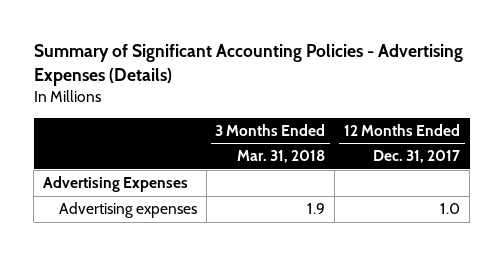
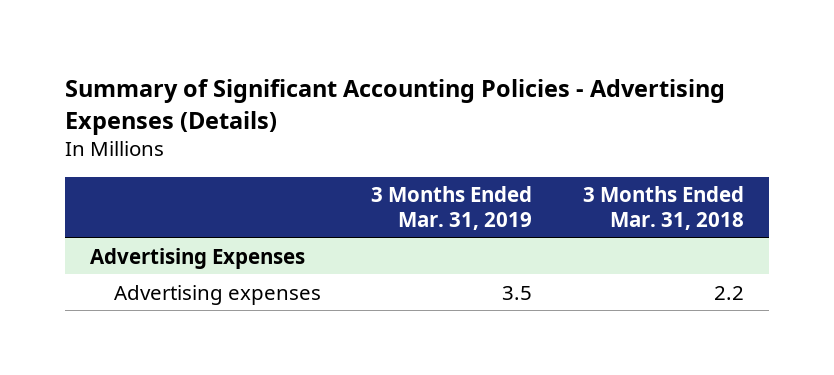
- | 3 Months Ended Mar. 31, 2018 | 12 Months Ended Dec. 31, 2017
+ | 3 Months Ended Mar. 31, 2019 | 3 Months Ended Mar. 31, 2018
- Advertising expenses | 1.9 | 1.0
+ Advertising expenses | 3.5 | 2.2

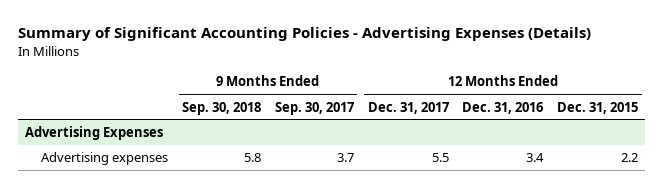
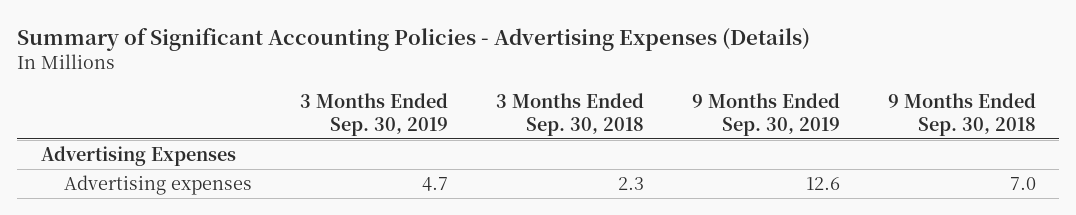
- | 9 Months Ended Sep. 30, 2018 | 9 Months Ended Sep. 30, 2017 | 12 Months Ended Dec. 31, 2017 | 12 Months Ended Dec. 31, 2016 | 12 Months Ended Dec. 31, 2015
+ | 3 Months Ended Sep. 30, 2019 | 3 Months Ended Sep. 30, 2018 | 9 Months Ended Sep. 30, 2019 | 9 Months Ended Sep. 30, 2018
- Advertising expenses | 5.8 | 3.7 | 5.5 | 3.4 | 2.2
+ Advertising expenses | 4.7 | 2.3 | 12.6 | 7.0

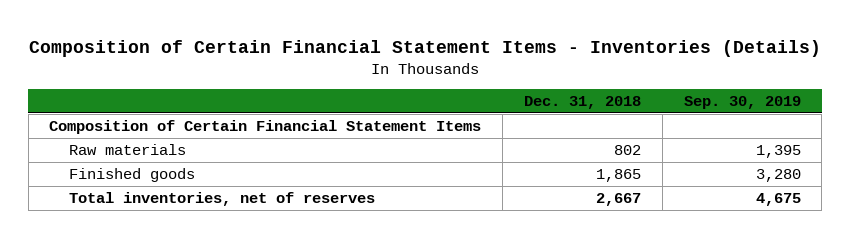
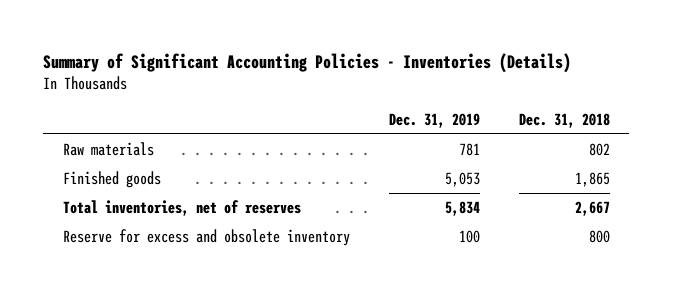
- Composition of Certain Financial Statement Items - Inventories (Details)
+ Summary of Significant Accounting Policies - Inventories (Details)
- | Dec. 31, 2018 | Sep. 30, 2019
+ | Dec. 31, 2019 | Dec. 31, 2018
- Composition of Certain Financial Statement Items
+ Reserve for excess and obsolete inventory | 100 | 800

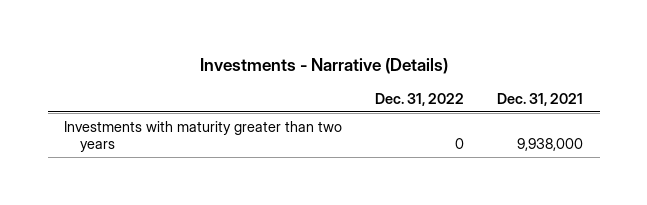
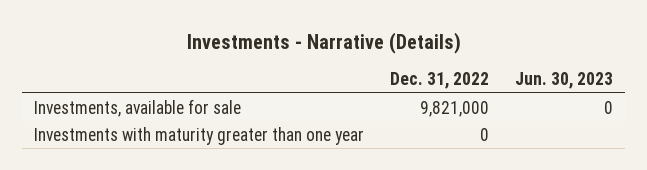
- | Dec. 31, 2022 | Dec. 31, 2021
+ | Dec. 31, 2022 | Jun. 30, 2023
- Investments with maturity greater than two years | 0 | 9,938,000
+ Investments, available for sale | 9,821,000 | 0
+ Investments with maturity greater than one year | 0 |

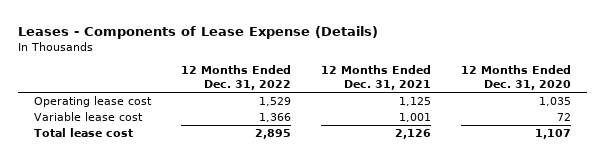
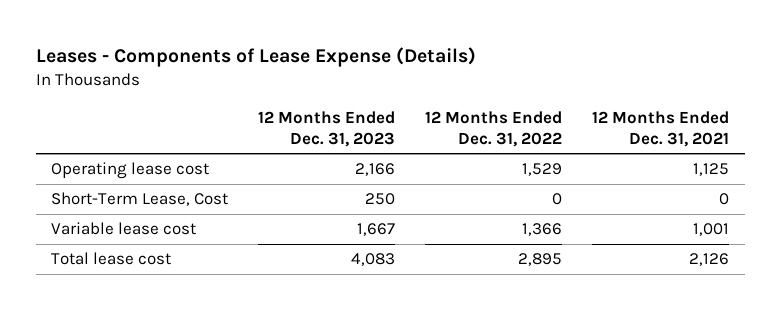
- | 12 Months Ended Dec. 31, 2022 | 12 Months Ended Dec. 31, 2021 | 12 Months Ended Dec. 31, 2020
+ | 12 Months Ended Dec. 31, 2023 | 12 Months Ended Dec. 31, 2022 | 12 Months Ended Dec. 31, 2021
+ Short-Term Lease, Cost | 250 | 0 | 0

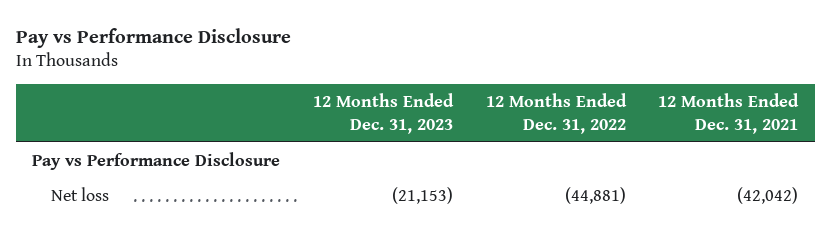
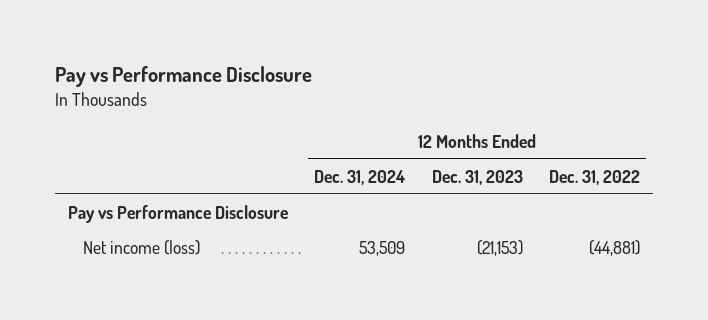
- | 12 Months Ended Dec. 31, 2023 | 12 Months Ended Dec. 31, 2022 | 12 Months Ended Dec. 31, 2021
+ | 12 Months Ended Dec. 31, 2024 | 12 Months Ended Dec. 31, 2023 | 12 Months Ended Dec. 31, 2022
- Net loss | (21,153) | (44,881) | (42,042)
+ Net income (loss) | 53,509 | (21,153) | (44,881)

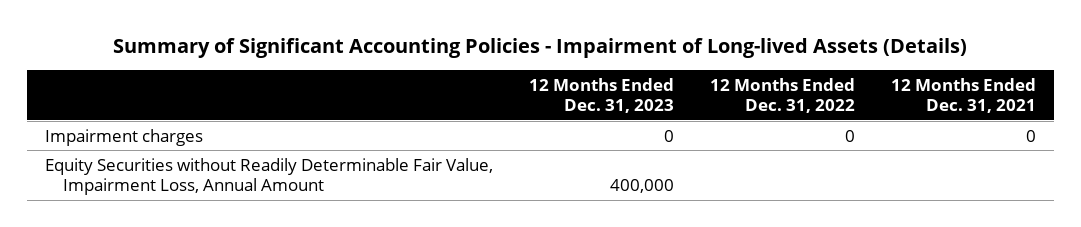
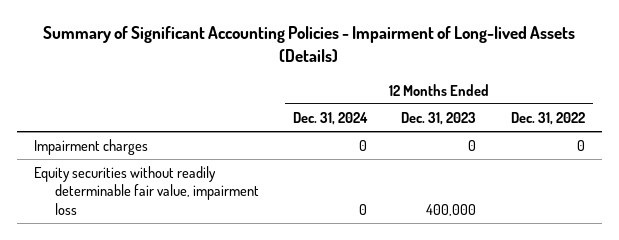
- | 12 Months Ended Dec. 31, 2023 | 12 Months Ended Dec. 31, 2022 | 12 Months Ended Dec. 31, 2021
+ | 12 Months Ended Dec. 31, 2024 | 12 Months Ended Dec. 31, 2023 | 12 Months Ended Dec. 31, 2022
- Equity Securities without Readily Determinable Fair Value, Impairment Loss, Annual Amount | 400,000 | |
+ Equity securities without readily determinable fair value, impairment loss | 0 | 400,000 |

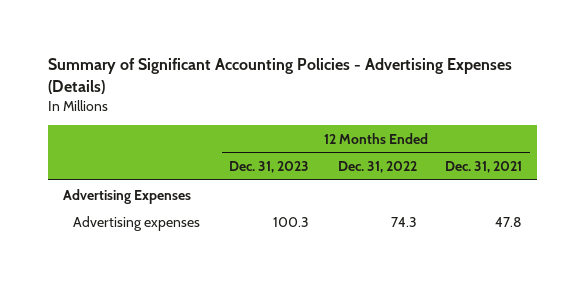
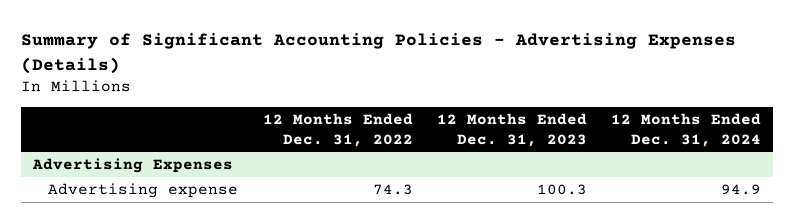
- | 12 Months Ended Dec. 31, 2023 | 12 Months Ended Dec. 31, 2022 | 12 Months Ended Dec. 31, 2021
+ | 12 Months Ended Dec. 31, 2022 | 12 Months Ended Dec. 31, 2023 | 12 Months Ended Dec. 31, 2024
- Advertising expenses | 100.3 | 74.3 | 47.8
+ Advertising expense | 74.3 | 100.3 | 94.9

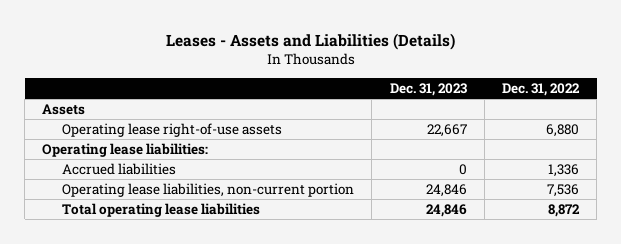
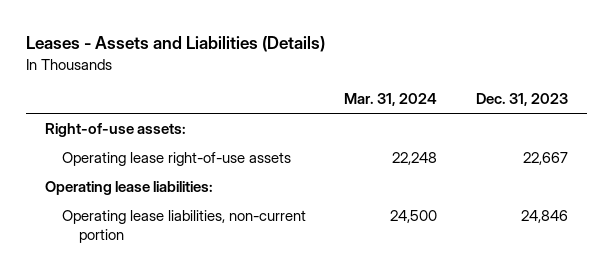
- | Dec. 31, 2023 | Dec. 31, 2022
+ | Mar. 31, 2024 | Dec. 31, 2023
- Assets
+ Right-of-use assets:
- Accrued liabilities | 0 | 1,336
- Total operating lease liabilities | 24,846 | 8,872

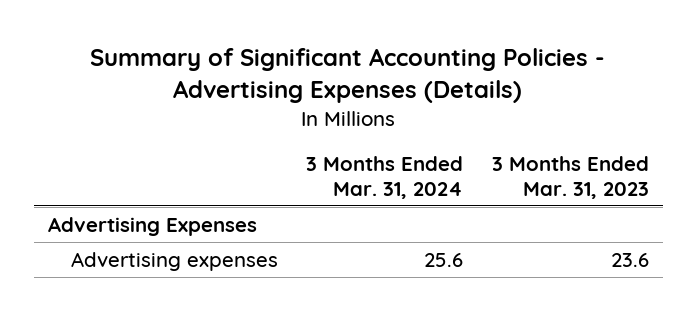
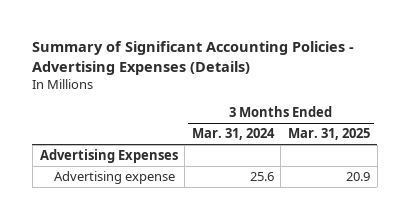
- | 3 Months Ended Mar. 31, 2024 | 3 Months Ended Mar. 31, 2023
+ | 3 Months Ended Mar. 31, 2024 | 3 Months Ended Mar. 31, 2025
- Advertising expenses | 25.6 | 23.6
+ Advertising expense | 25.6 | 20.9

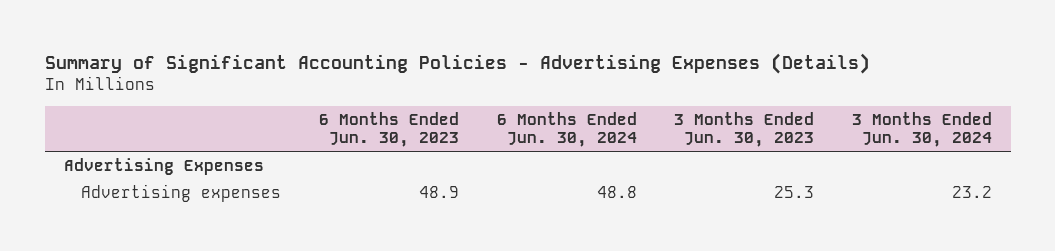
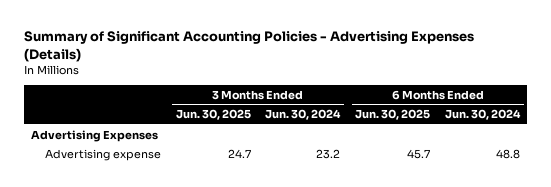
- | 6 Months Ended Jun. 30, 2023 | 6 Months Ended Jun. 30, 2024 | 3 Months Ended Jun. 30, 2023 | 3 Months Ended Jun. 30, 2024
+ | 3 Months Ended Jun. 30, 2025 | 3 Months Ended Jun. 30, 2024 | 6 Months Ended Jun. 30, 2025 | 6 Months Ended Jun. 30, 2024
- Advertising expenses | 48.9 | 48.8 | 25.3 | 23.2
+ Advertising expense | 24.7 | 23.2 | 45.7 | 48.8

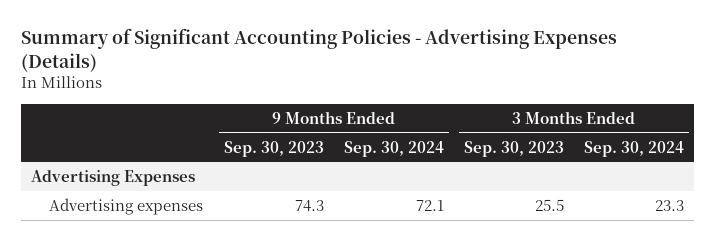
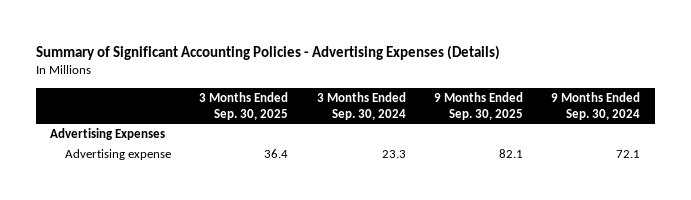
- | 9 Months Ended Sep. 30, 2023 | 9 Months Ended Sep. 30, 2024 | 3 Months Ended Sep. 30, 2023 | 3 Months Ended Sep. 30, 2024
+ | 3 Months Ended Sep. 30, 2025 | 3 Months Ended Sep. 30, 2024 | 9 Months Ended Sep. 30, 2025 | 9 Months Ended Sep. 30, 2024
- Advertising expenses | 74.3 | 72.1 | 25.5 | 23.3
+ Advertising expense | 36.4 | 23.3 | 82.1 | 72.1

